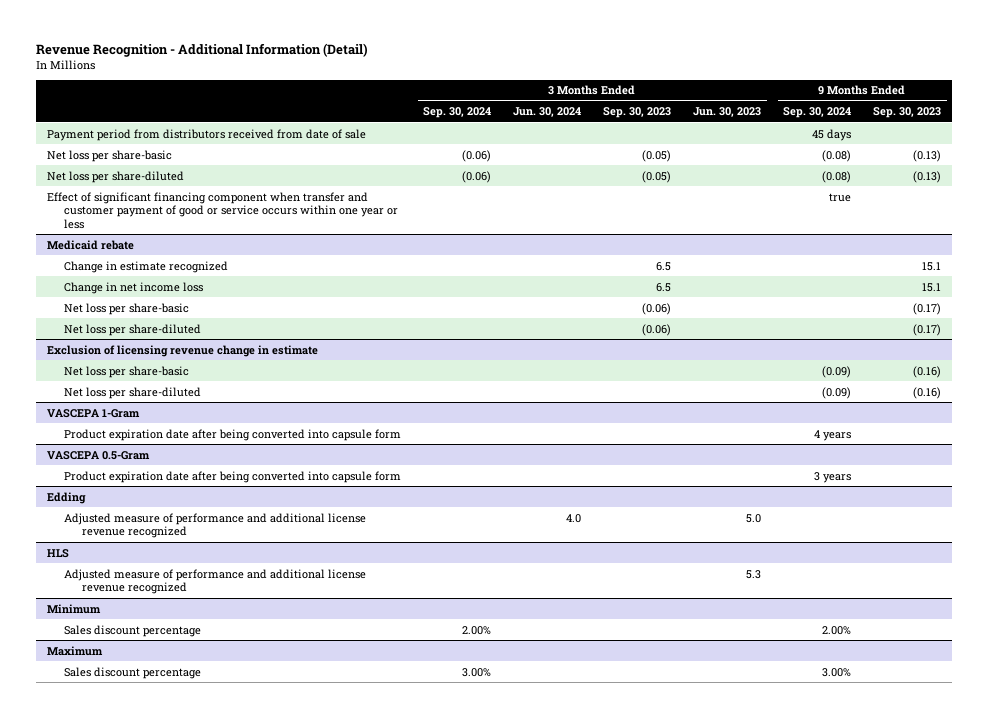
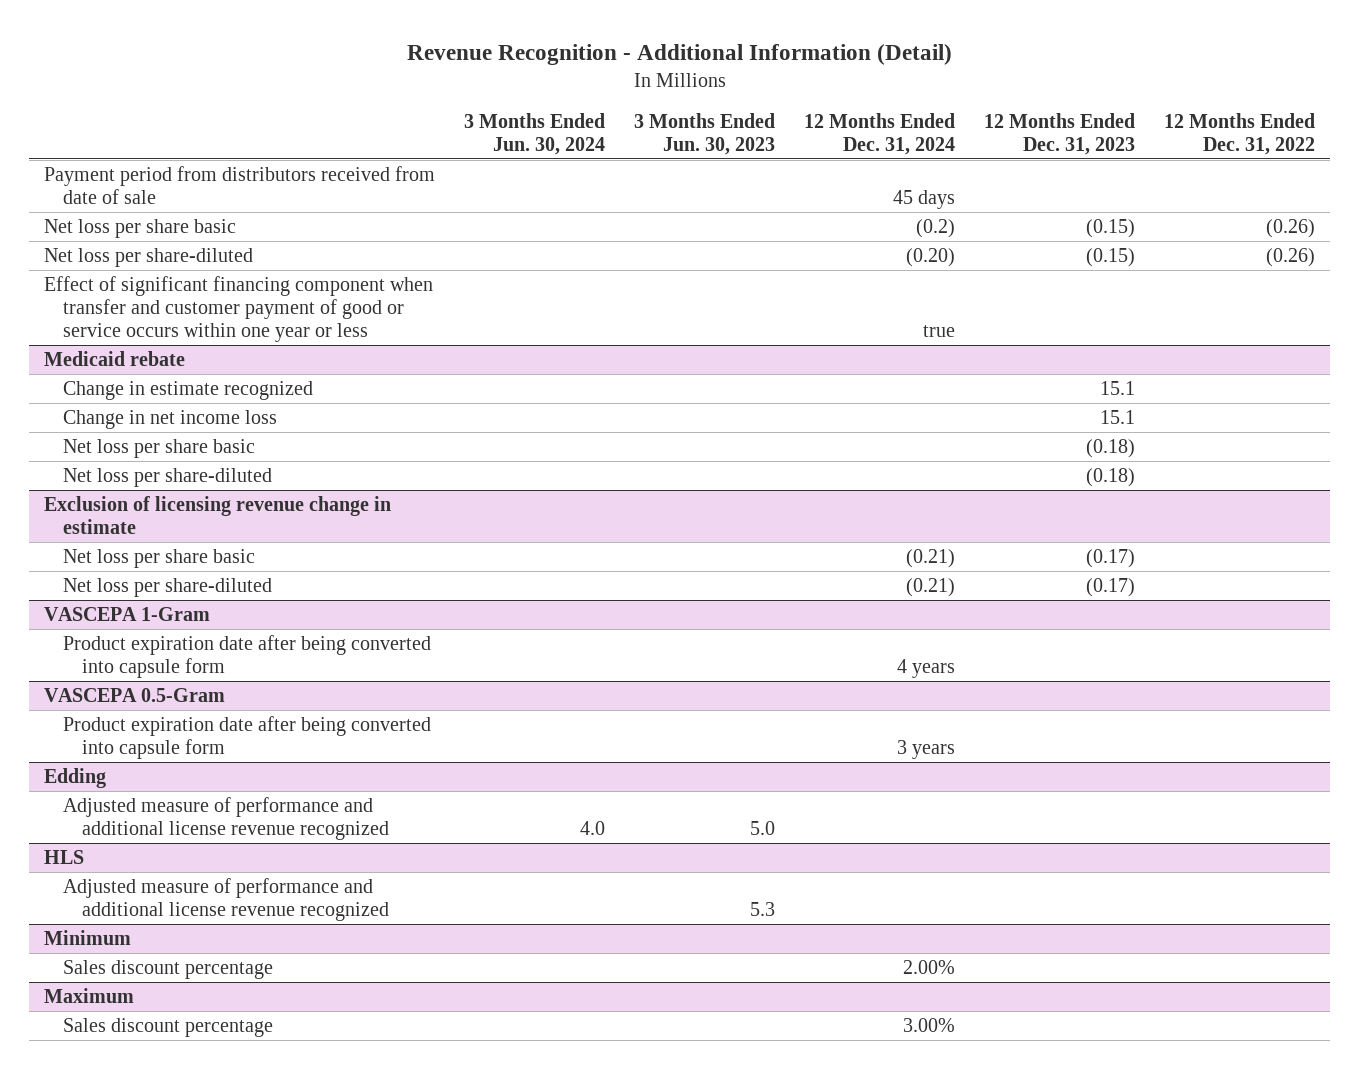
- | 3 Months Ended Sep. 30, 2024 | 3 Months Ended Jun. 30, 2024 | 3 Months Ended Sep. 30, 2023 | 3 Months Ended Jun. 30, 2023 | 9 Months Ended Sep. 30, 2024 | 9 Months Ended Sep. 30, 2023
+ | 3 Months Ended Jun. 30, 2024 | 3 Months Ended Jun. 30, 2023 | 12 Months Ended Dec. 31, 2024 | 12 Months Ended Dec. 31, 2023 | 12 Months Ended Dec. 31, 2022
- Net loss per share-basic | (0.06) | | (0.05) | | (0.08) | (0.13)
+ Net loss per share basic | | | (0.2) | (0.15) | (0.26)
@ Medicaid rebate
- Net loss per share-basic | | | (0.06) | | | (0.17)
+ Net loss per share basic | | | | (0.18) |
@ Exclusion of licensing revenue change in estimate
- Net loss per share-basic | | | | | (0.09) | (0.16)
+ Net loss per share basic | | | (0.21) | (0.17) |

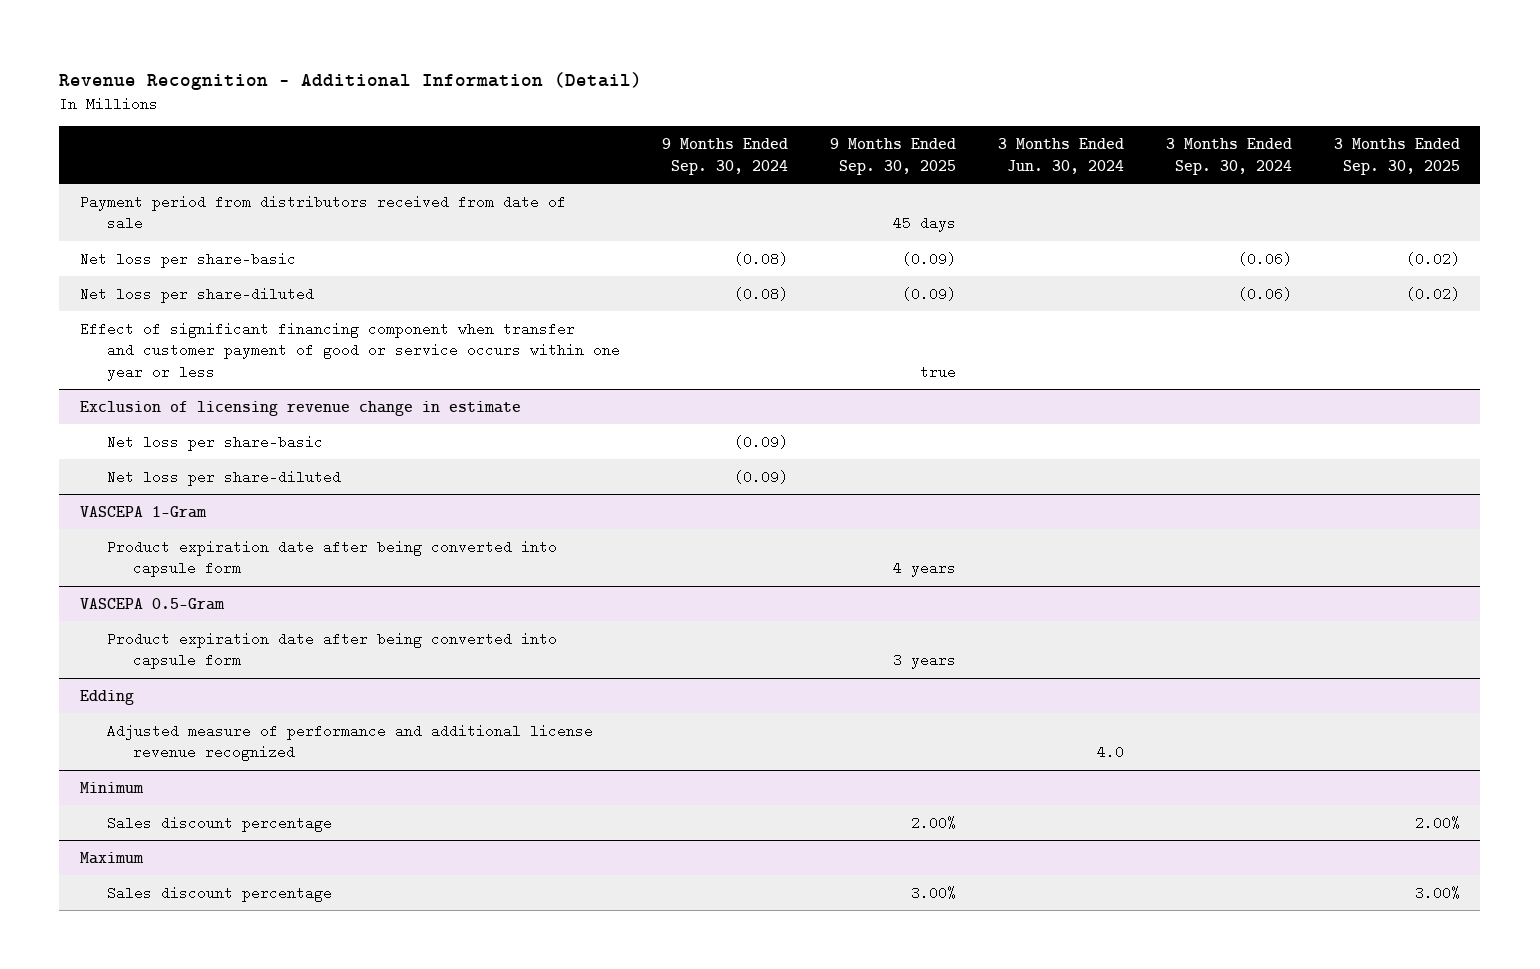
- | 3 Months Ended Jun. 30, 2024 | 3 Months Ended Jun. 30, 2023 | 12 Months Ended Dec. 31, 2024 | 12 Months Ended Dec. 31, 2023 | 12 Months Ended Dec. 31, 2022
+ | 9 Months Ended Sep. 30, 2024 | 9 Months Ended Sep. 30, 2025 | 3 Months Ended Jun. 30, 2024 | 3 Months Ended Sep. 30, 2024 | 3 Months Ended Sep. 30, 2025
- Net loss per share basic | | | (0.2) | (0.15) | (0.26)
+ Net loss per share-basic | (0.08) | (0.09) | | (0.06) | (0.02)
- Medicaid rebate
- Change in estimate recognized | | | | 15.1 |
- Change in net income loss | | | | 15.1 |
- Net loss per share basic | | | | (0.18) |
- Net loss per share-diluted | | | | (0.18) |
@ Exclusion of licensing revenue change in estimate
- Net loss per share basic | | | (0.21) | (0.17) |
+ Net loss per share-basic | (0.09) | | | |
- HLS
- Adjusted measure of performance and additional license revenue recognized | | 5.3 | | |

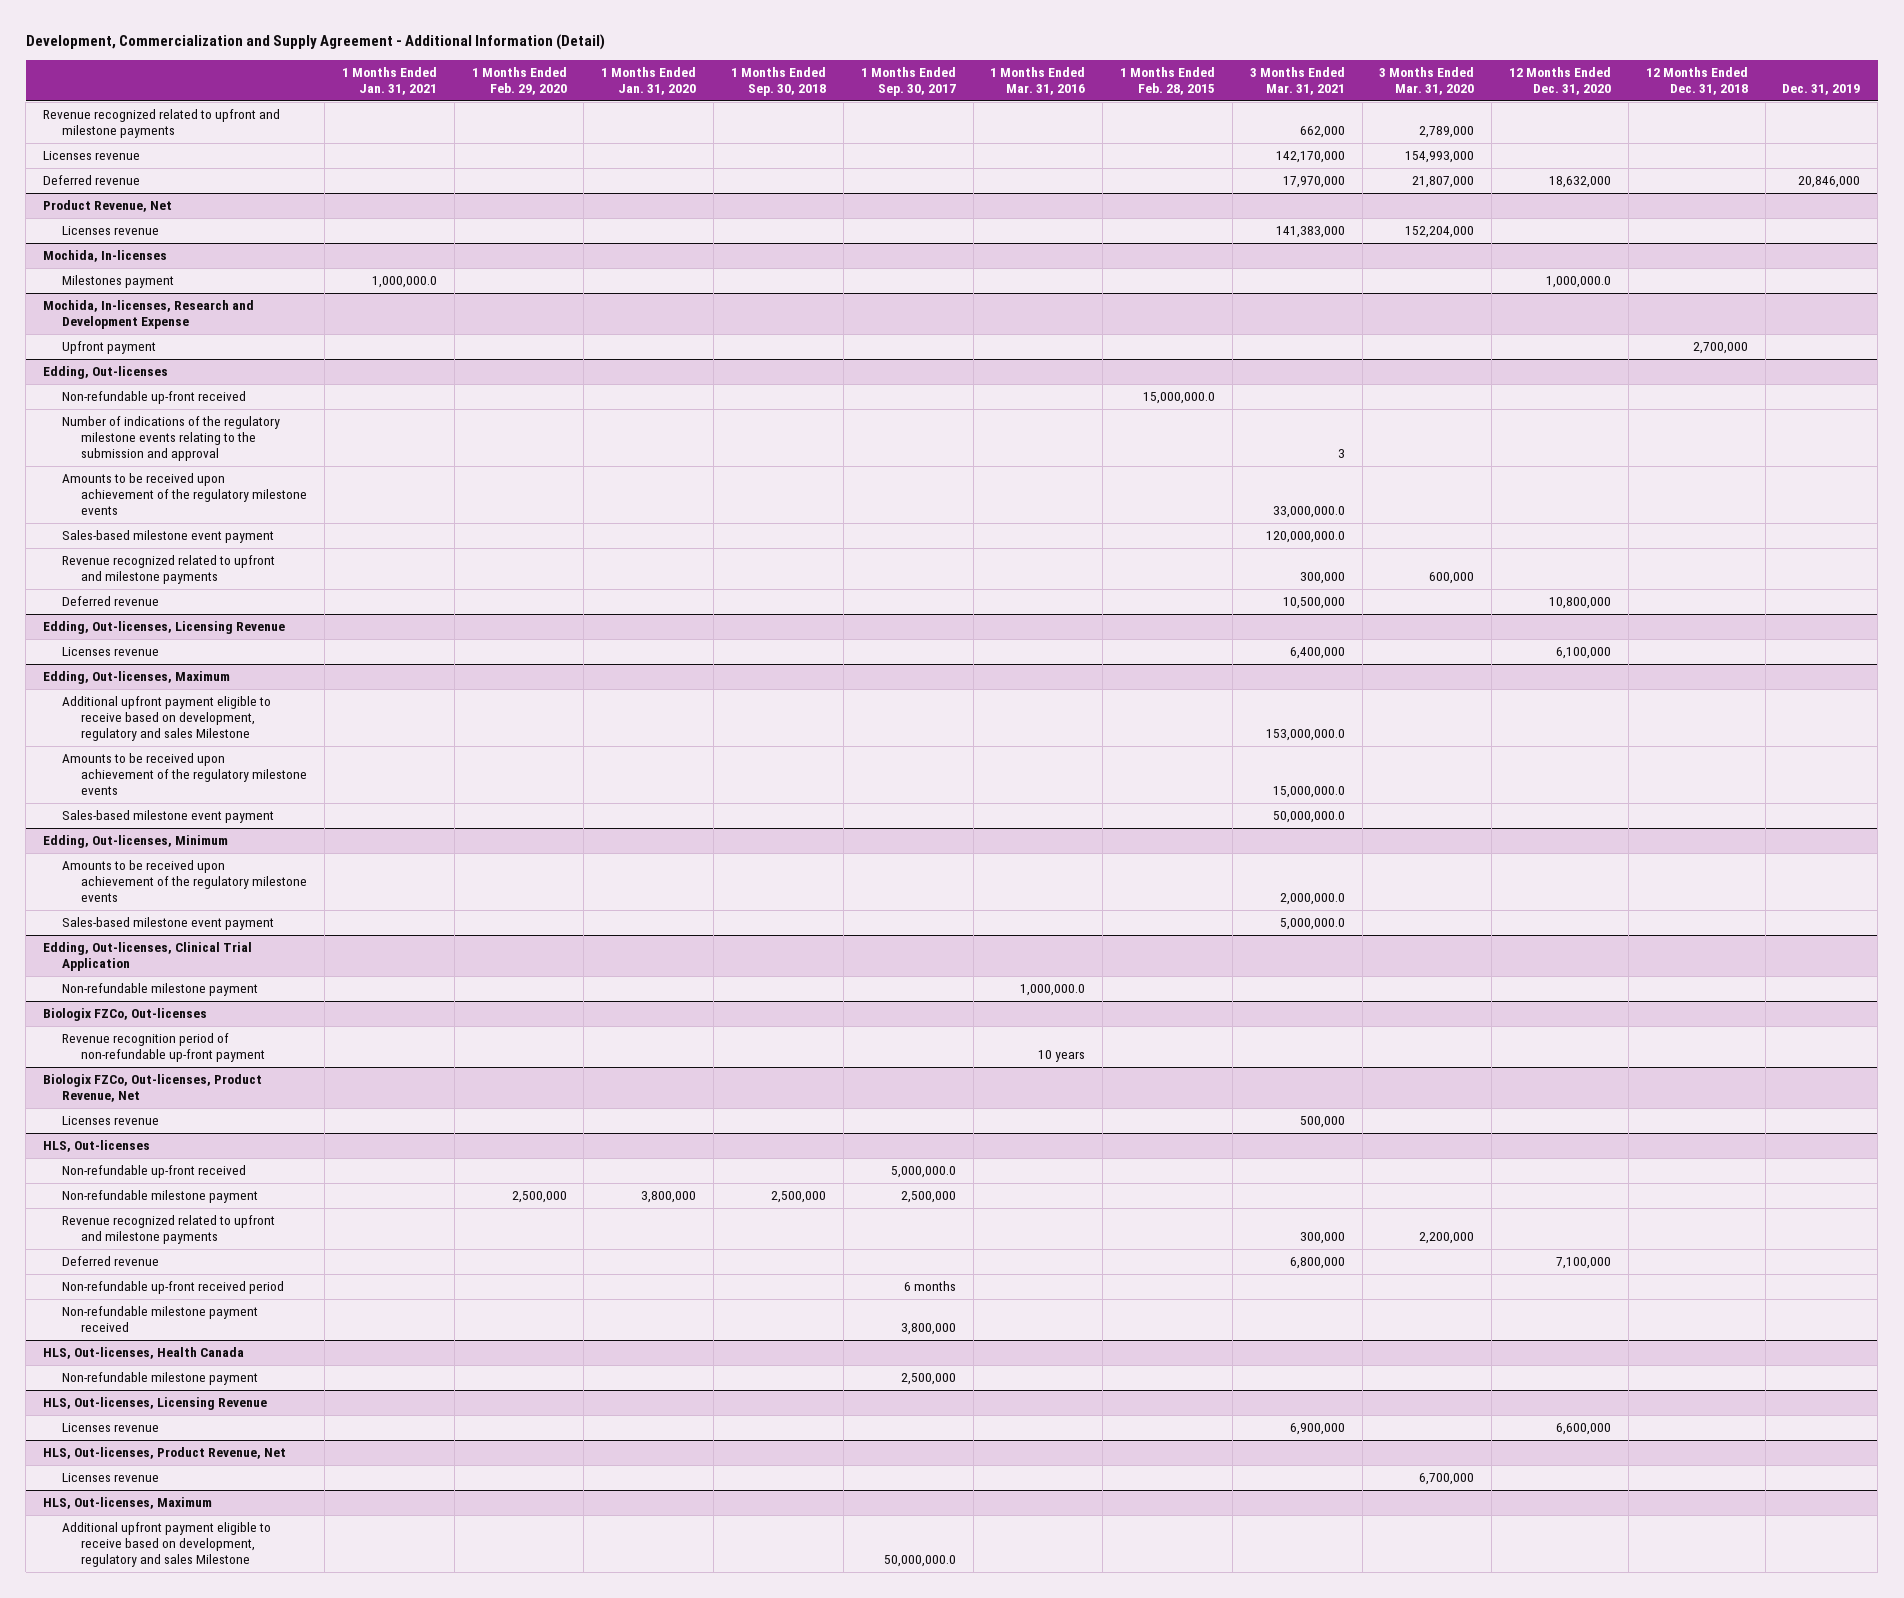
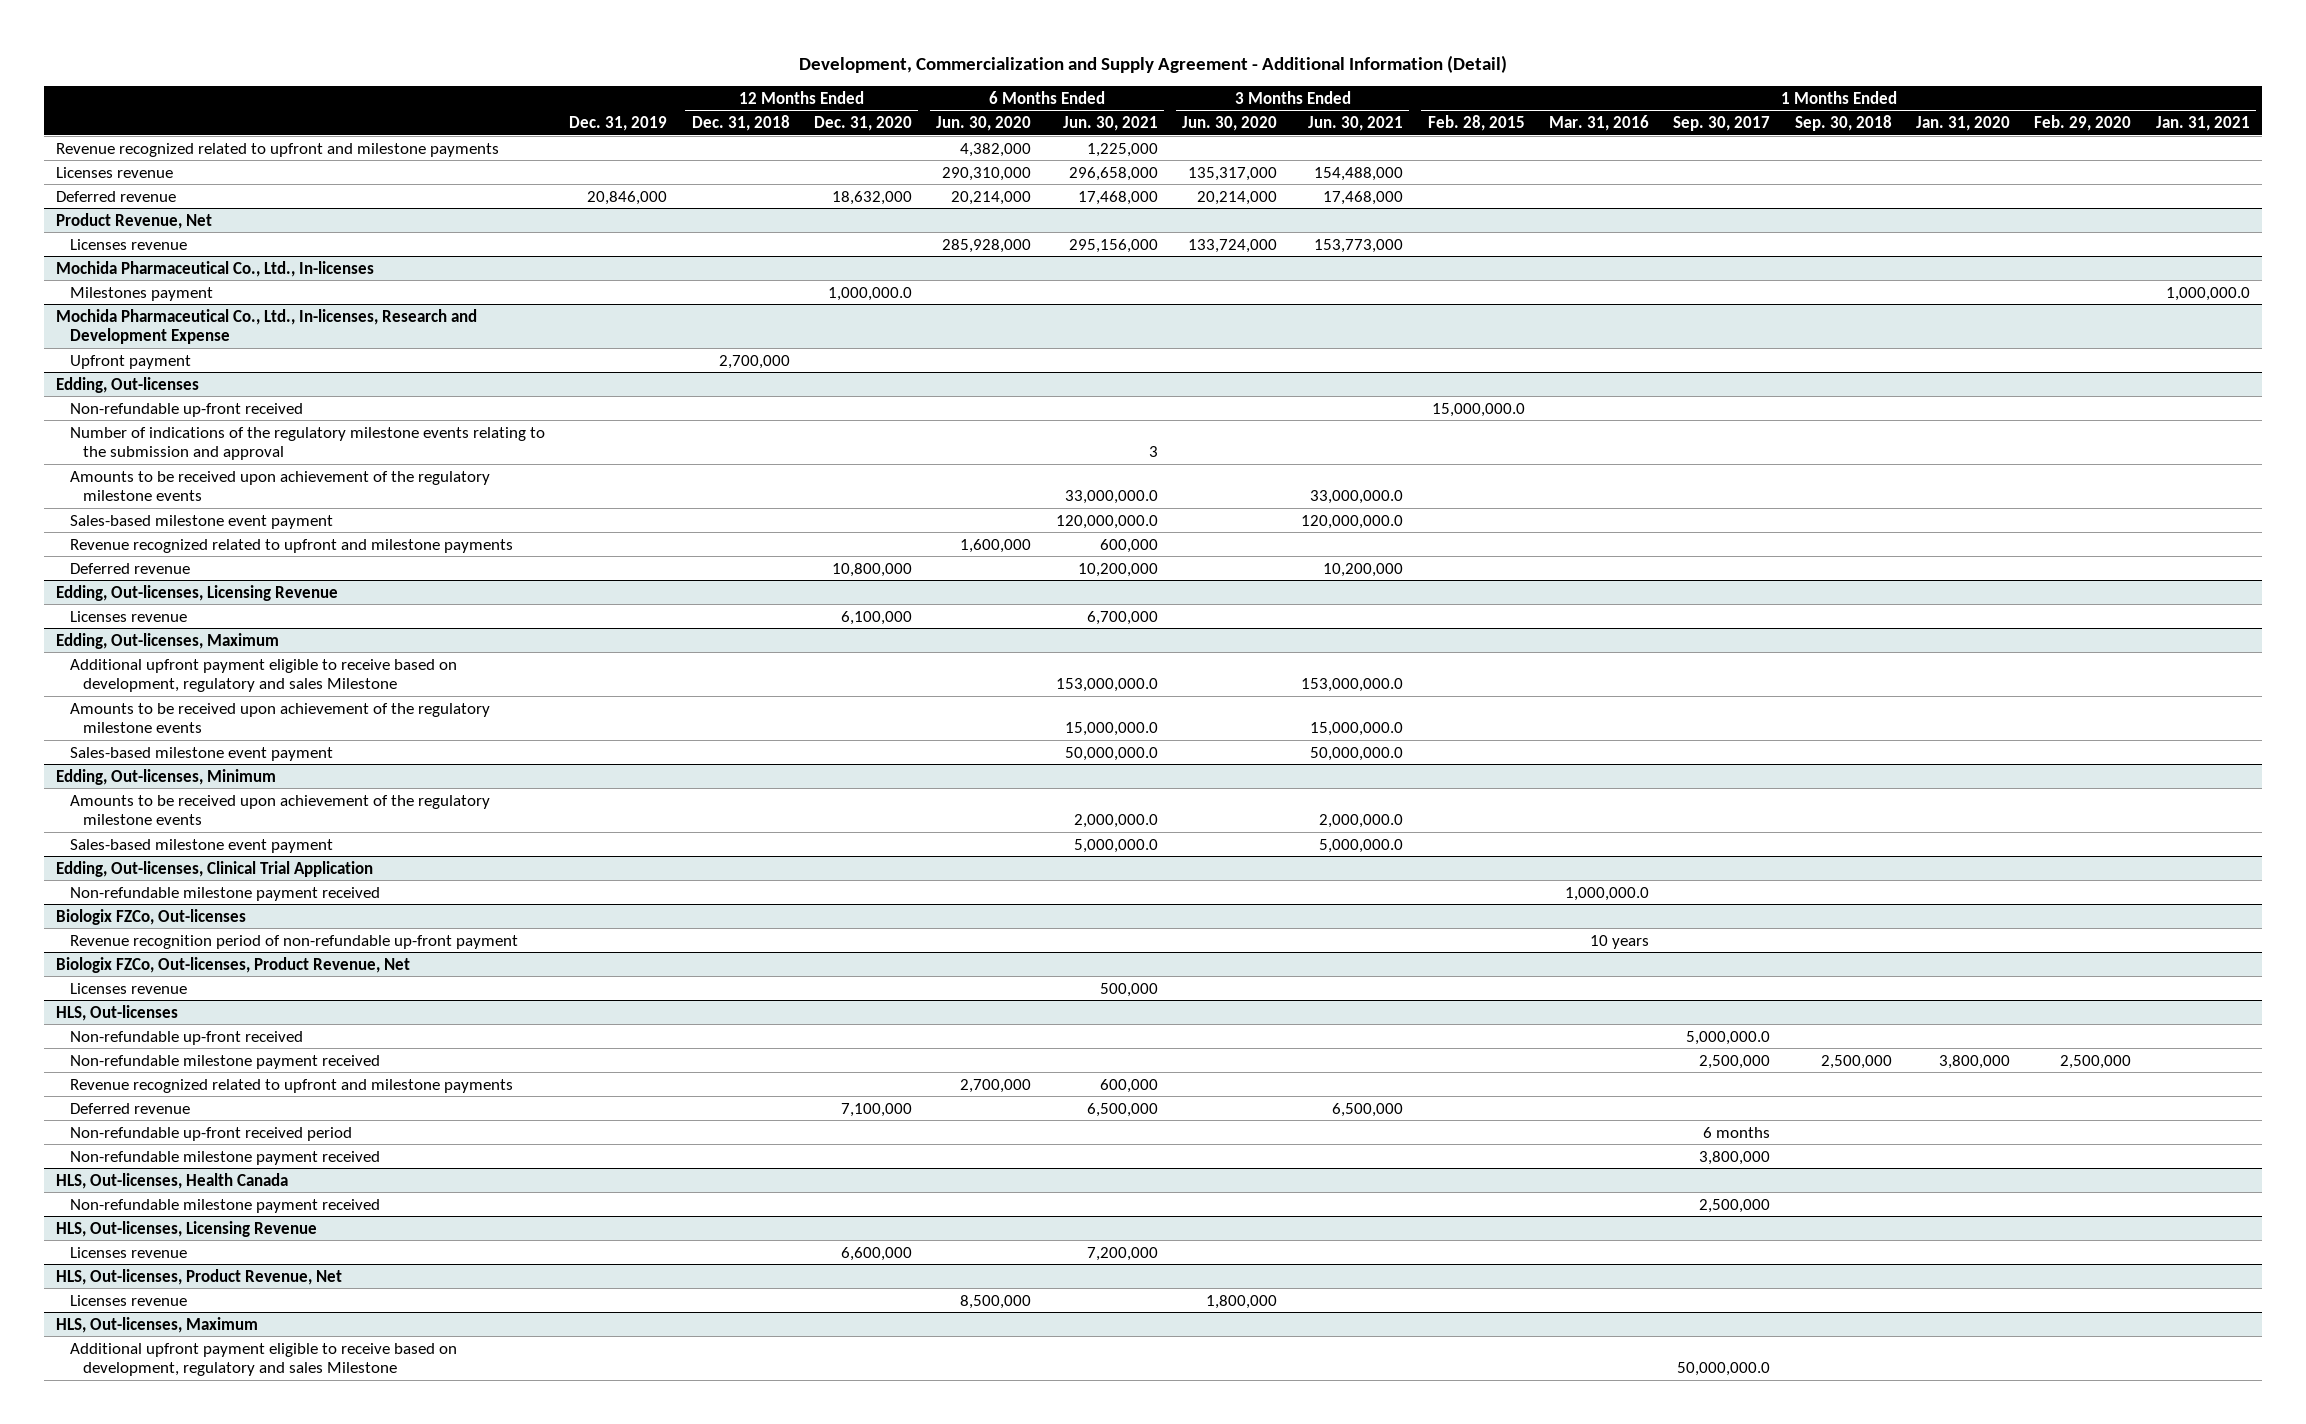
- | 1 Months Ended Jan. 31, 2021 | 1 Months Ended Feb. 29, 2020 | 1 Months Ended Jan. 31, 2020 | 1 Months Ended Sep. 30, 2018 | 1 Months Ended Sep. 30, 2017 | 1 Months Ended Mar. 31, 2016 | 1 Months Ended Feb. 28, 2015 | 3 Months Ended Mar. 31, 2021 | 3 Months Ended Mar. 31, 2020 | 12 Months Ended Dec. 31, 2020 | 12 Months Ended Dec. 31, 2018 | Dec. 31, 2019
+ | Dec. 31, 2019 | 12 Months Ended Dec. 31, 2018 | 12 Months Ended Dec. 31, 2020 | 6 Months Ended Jun. 30, 2020 | 6 Months Ended Jun. 30, 2021 | 3 Months Ended Jun. 30, 2020 | 3 Months Ended Jun. 30, 2021 | 1 Months Ended Feb. 28, 2015 | 1 Months Ended Mar. 31, 2016 | 1 Months Ended Sep. 30, 2017 | 1 Months Ended Sep. 30, 2018 | 1 Months Ended Jan. 31, 2020 | 1 Months Ended Feb. 29, 2020 | 1 Months Ended Jan. 31, 2021
- Mochida, In-licenses
+ Mochida Pharmaceutical Co., Ltd., In-licenses
- Mochida, In-licenses, Research and Development Expense
+ Mochida Pharmaceutical Co., Ltd., In-licenses, Research and Development Expense
@ Edding, Out-licenses, Clinical Trial Application
- Non-refundable milestone payment | | | | | | 1,000,000.0 | | | | | |
+ Non-refundable milestone payment received | | | | | | | | | 1,000,000.0 | | | | |
@ HLS, Out-licenses
- Non-refundable milestone payment | | 2,500,000 | 3,800,000 | 2,500,000 | 2,500,000 | | | | | | |
+ Non-refundable milestone payment received | | | | | | | | | | 2,500,000 | 2,500,000 | 3,800,000 | 2,500,000 |
@ HLS, Out-licenses, Health Canada
- Non-refundable milestone payment | | | | | 2,500,000 | | | | | | |
+ Non-refundable milestone payment received | | | | | | | | | | 2,500,000 | | | |

